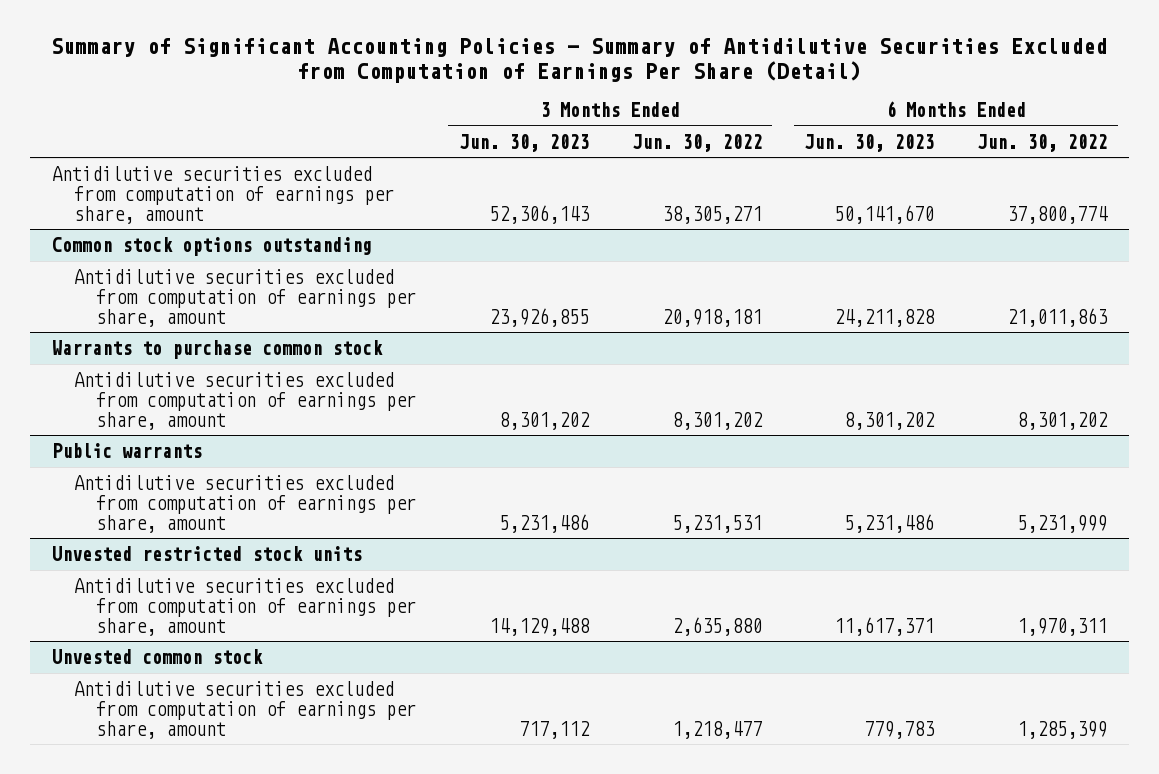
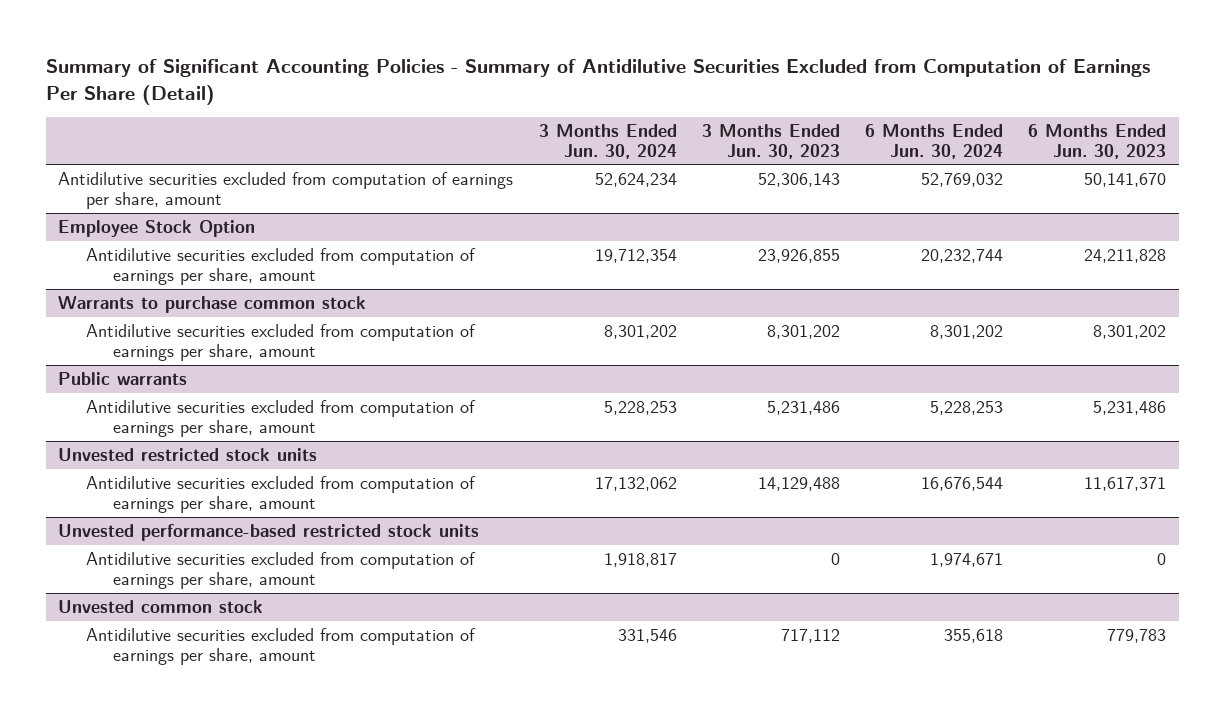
- | 3 Months Ended Jun. 30, 2023 | 3 Months Ended Jun. 30, 2022 | 6 Months Ended Jun. 30, 2023 | 6 Months Ended Jun. 30, 2022
+ | 3 Months Ended Jun. 30, 2024 | 3 Months Ended Jun. 30, 2023 | 6 Months Ended Jun. 30, 2024 | 6 Months Ended Jun. 30, 2023
- Common stock options outstanding
+ Employee Stock Option
+ Unvested performance-based restricted stock units
+ Antidilutive securities excluded from computation of earnings per share, amount | 1,918,817 | 0 | 1,974,671 | 0

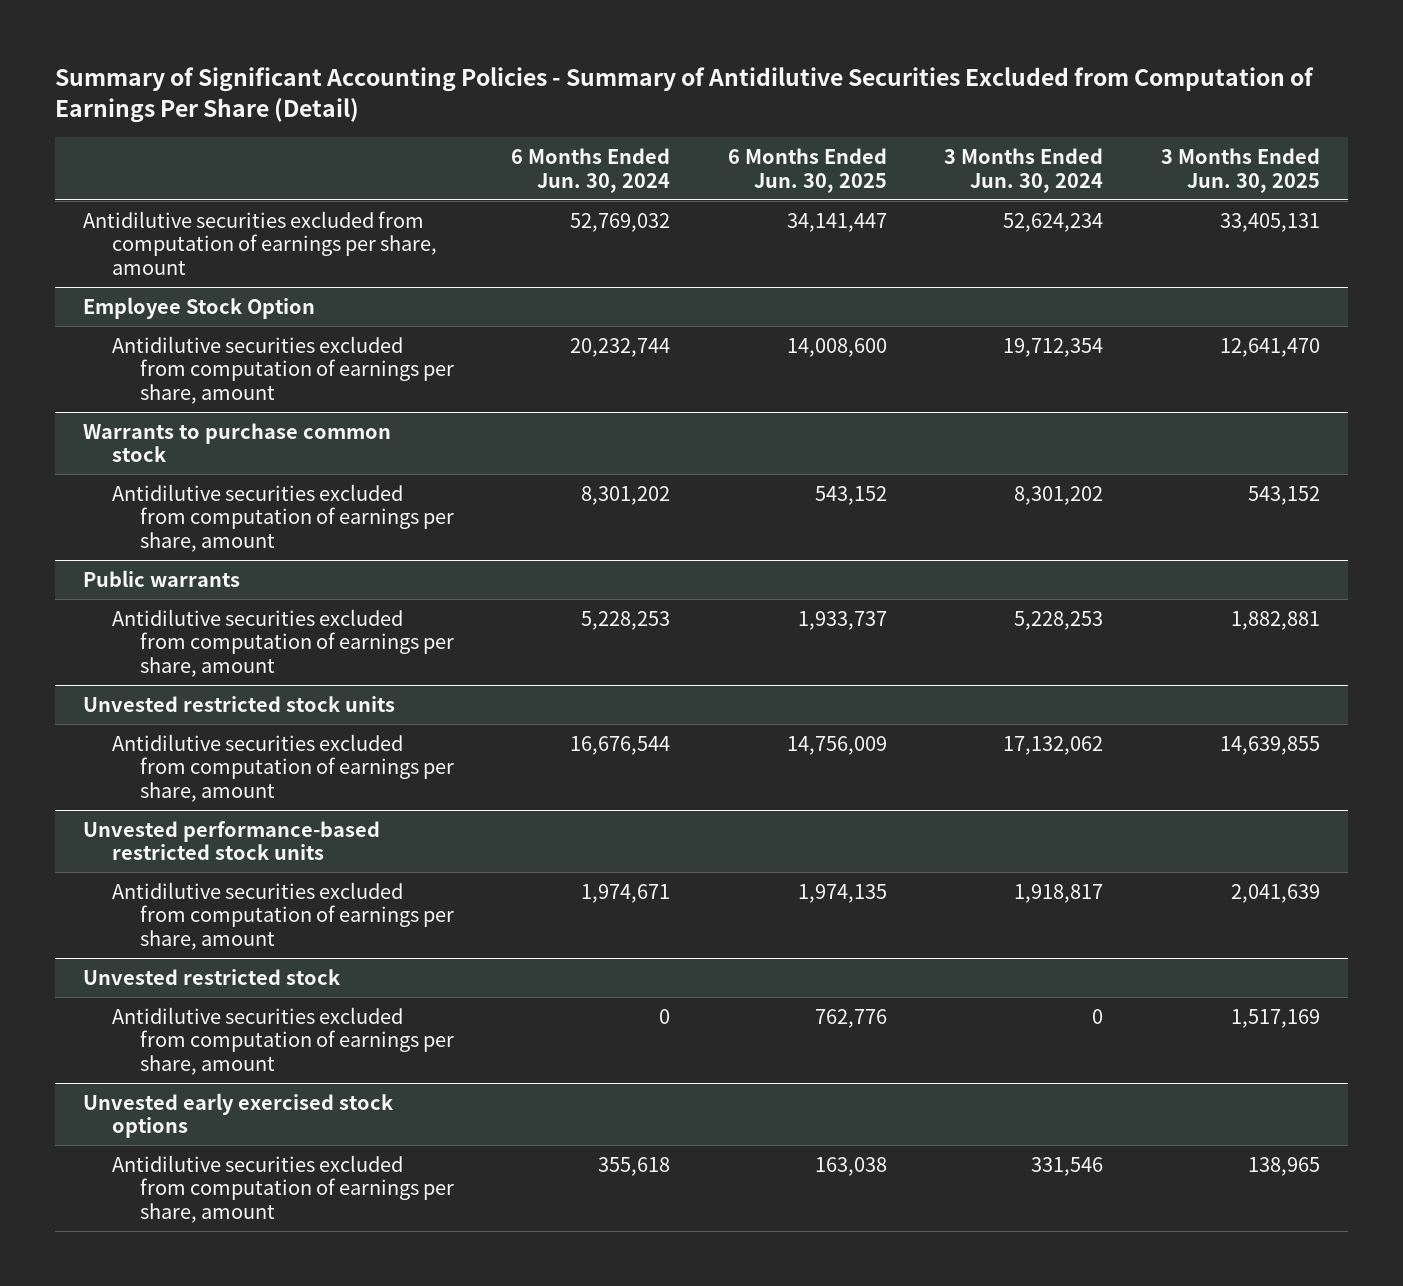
- | 3 Months Ended Jun. 30, 2024 | 3 Months Ended Jun. 30, 2023 | 6 Months Ended Jun. 30, 2024 | 6 Months Ended Jun. 30, 2023
+ | 6 Months Ended Jun. 30, 2024 | 6 Months Ended Jun. 30, 2025 | 3 Months Ended Jun. 30, 2024 | 3 Months Ended Jun. 30, 2025
- Unvested common stock
+ Unvested restricted stock
+ Antidilutive securities excluded from computation of earnings per share, amount | 0 | 762,776 | 0 | 1,517,169
+ Unvested early exercised stock options

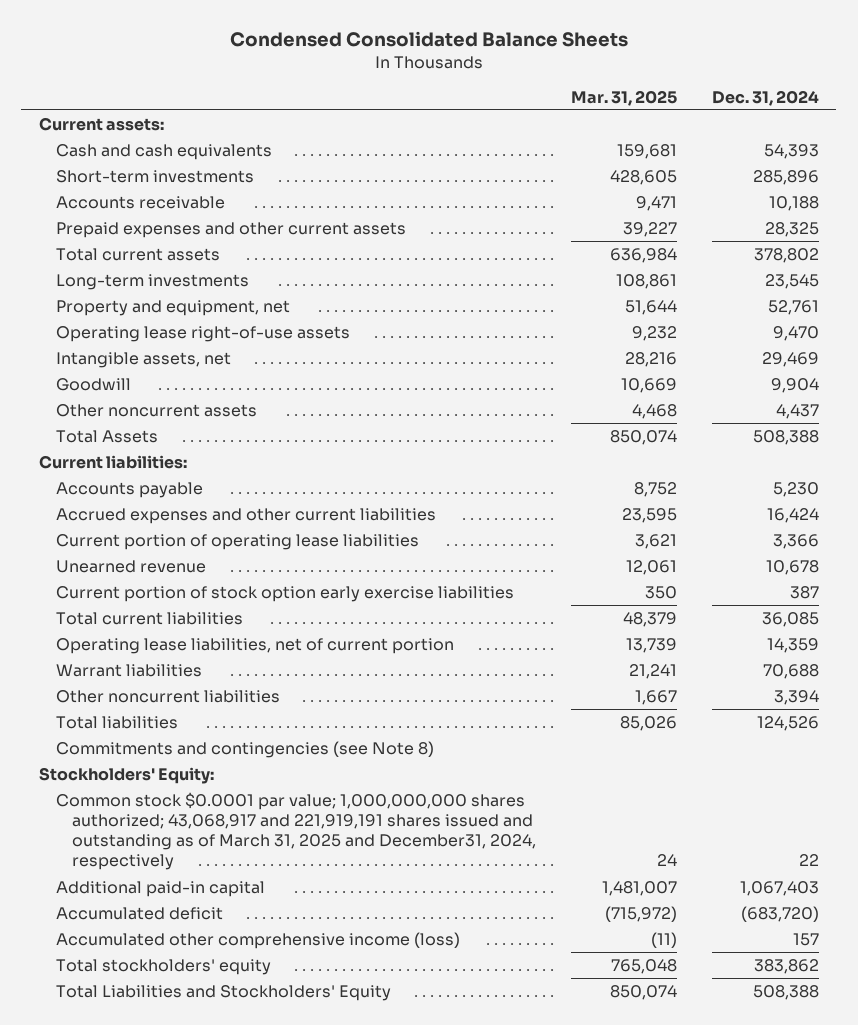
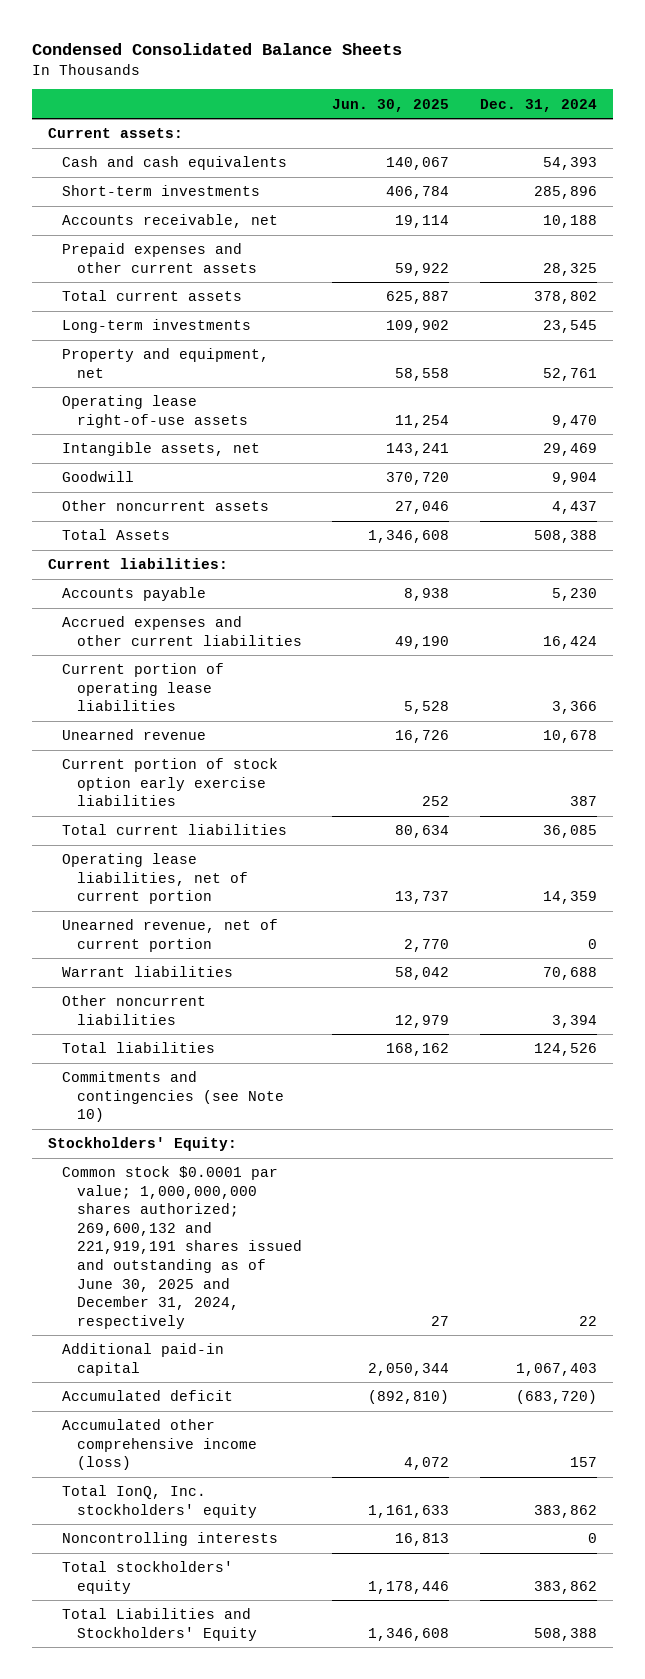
- | Mar. 31, 2025 | Dec. 31, 2024
+ | Jun. 30, 2025 | Dec. 31, 2024
- Accounts receivable | 9,471 | 10,188
+ Accounts receivable, net | 19,114 | 10,188
+ Unearned revenue, net of current portion | 2,770 | 0
- Commitments and contingencies (see Note 8)
+ Commitments and contingencies (see Note 10)
- Common stock $0.0001 par value; 1,000,000,000 shares authorized; 43,068,917 and 221,919,191 shares issued and outstanding as of March 31, 2025 and December31, 2024, respectively | 24 | 22
+ Common stock $0.0001 par value; 1,000,000,000 shares authorized; 269,600,132 and 221,919,191 shares issued and outstanding as of June 30, 2025 and December 31, 2024, respectively | 27 | 22
+ Total IonQ, Inc. stockholders' equity | 1,161,633 | 383,862
+ Noncontrolling interests | 16,813 | 0

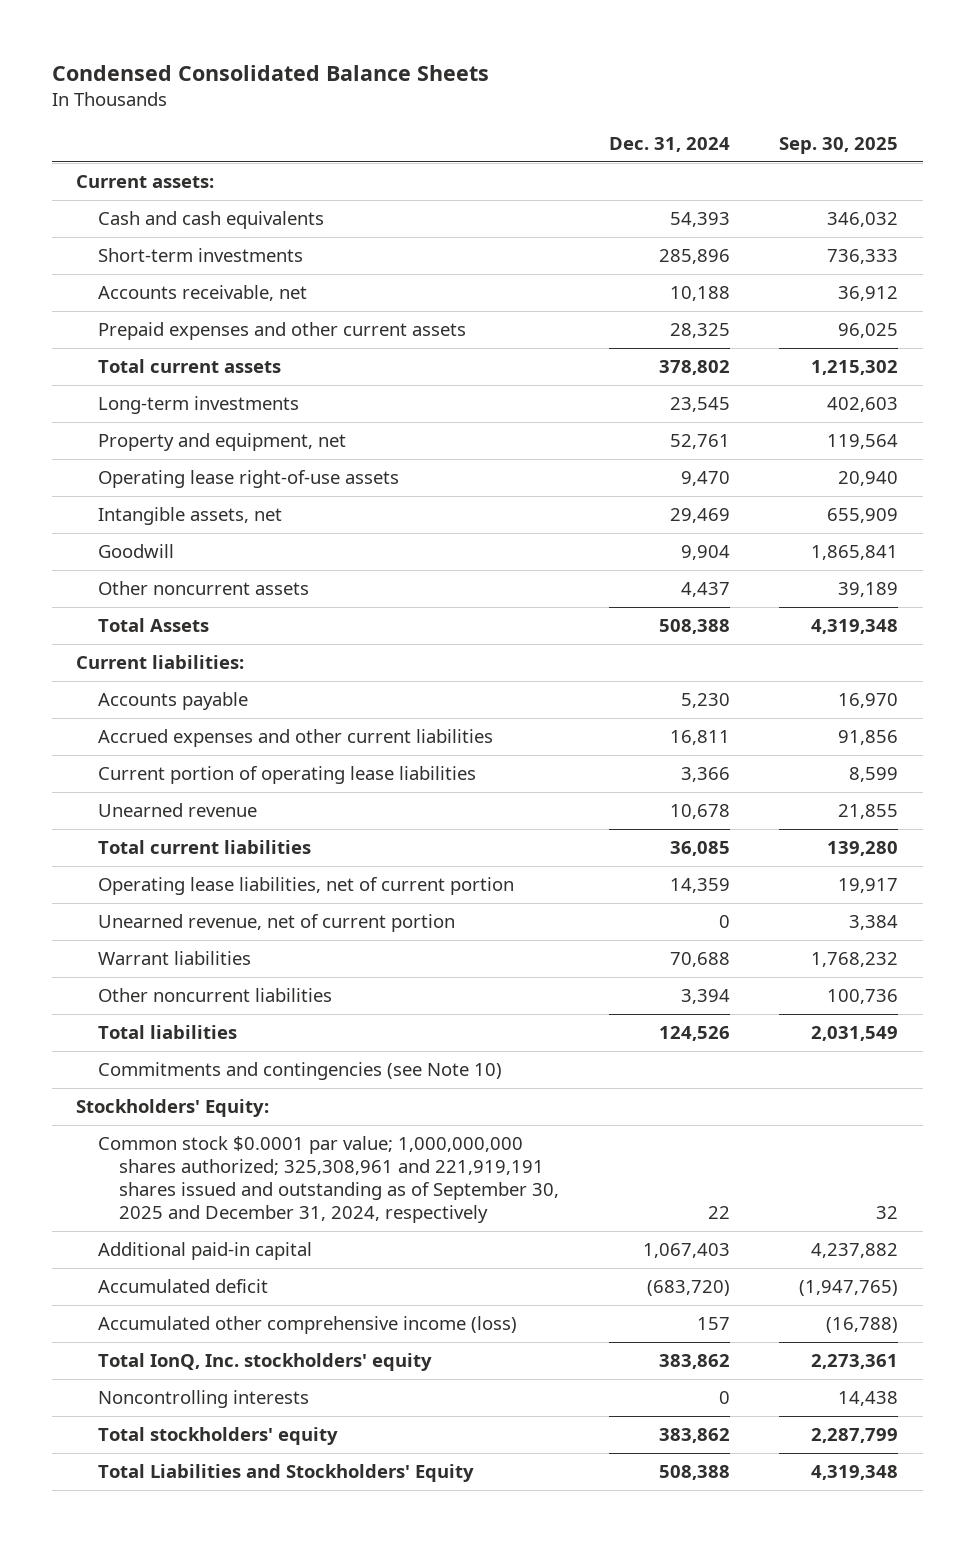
- | Jun. 30, 2025 | Dec. 31, 2024
+ | Dec. 31, 2024 | Sep. 30, 2025
- Accrued expenses and other current liabilities | 49,190 | 16,424
+ Accrued expenses and other current liabilities | 16,811 | 91,856
- Current portion of stock option early exercise liabilities | 252 | 387
- Common stock $0.0001 par value; 1,000,000,000 shares authorized; 269,600,132 and 221,919,191 shares issued and outstanding as of June 30, 2025 and December 31, 2024, respectively | 27 | 22
+ Common stock $0.0001 par value; 1,000,000,000 shares authorized; 325,308,961 and 221,919,191 shares issued and outstanding as of September 30, 2025 and December 31, 2024, respectively | 22 | 32

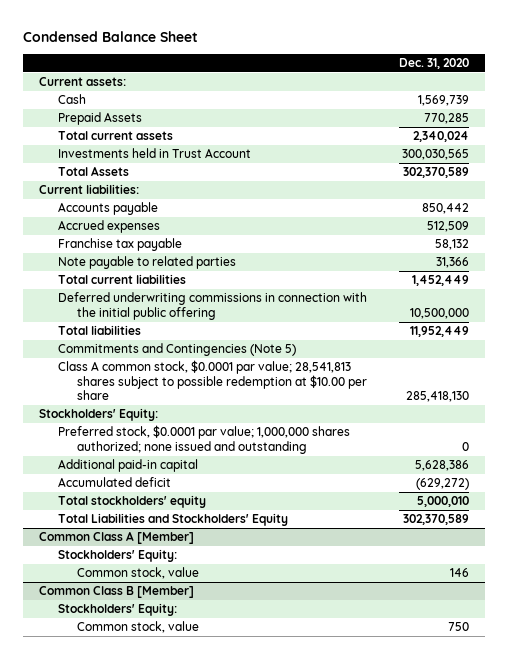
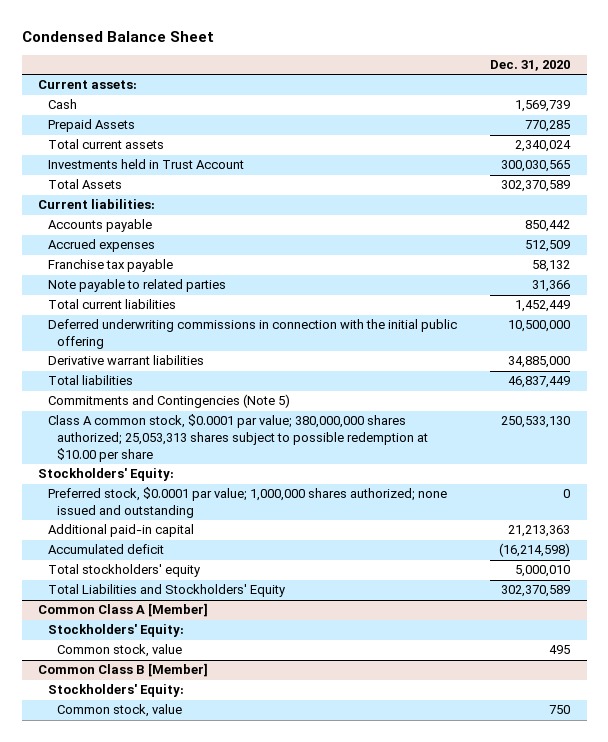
- Total liabilities | 11,952,449
+ Derivative warrant liabilities | 34,885,000
+ Total liabilities | 46,837,449
- Class A common stock, $0.0001 par value; 28,541,813 shares subject to possible redemption at $10.00 per share | 285,418,130
+ Class A common stock, $0.0001 par value; 380,000,000 shares authorized; 25,053,313 shares subject to possible redemption at $10.00 per share | 250,533,130
- Additional paid-in capital | 5,628,386
- Accumulated deficit | (629,272)
+ Additional paid-in capital | 21,213,363
+ Accumulated deficit | (16,214,598)
@ Common Class A [Member]
- Common stock, value | 146
+ Common stock, value | 495

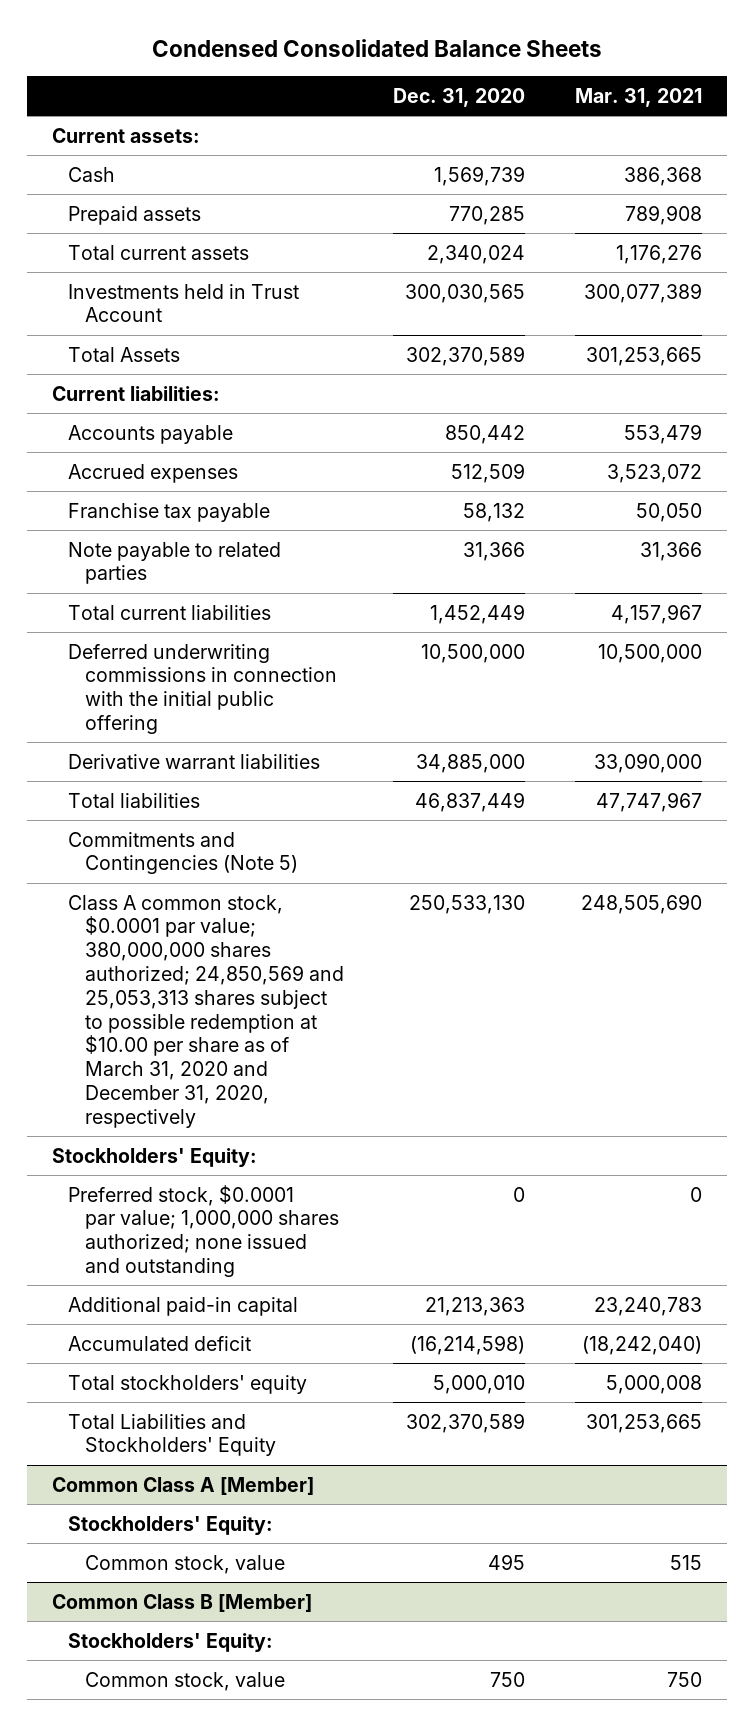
- Condensed Balance Sheet
+ Condensed Consolidated Balance Sheets
- | Dec. 31, 2020
+ | Dec. 31, 2020 | Mar. 31, 2021
- Prepaid Assets | 770,285
+ Prepaid assets | 770,285 | 789,908
- Class A common stock, $0.0001 par value; 380,000,000 shares authorized; 25,053,313 shares subject to possible redemption at $10.00 per share | 250,533,130
+ Class A common stock, $0.0001 par value; 380,000,000 shares authorized; 24,850,569 and 25,053,313 shares subject to possible redemption at $10.00 per share as of March 31, 2020 and December 31, 2020, respectively | 250,533,130 | 248,505,690

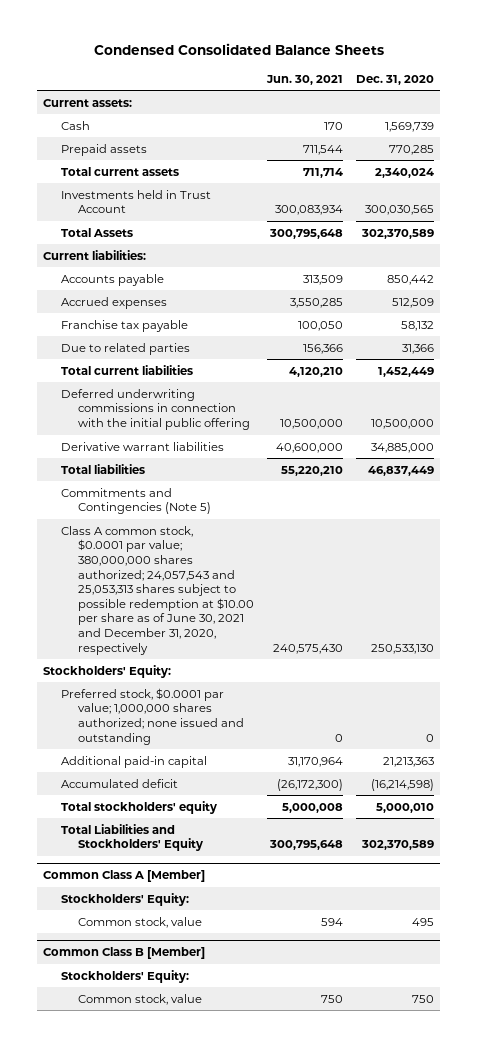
- | Dec. 31, 2020 | Mar. 31, 2021
+ | Jun. 30, 2021 | Dec. 31, 2020
- Note payable to related parties | 31,366 | 31,366
+ Due to related parties | 156,366 | 31,366
- Class A common stock, $0.0001 par value; 380,000,000 shares authorized; 24,850,569 and 25,053,313 shares subject to possible redemption at $10.00 per share as of March 31, 2020 and December 31, 2020, respectively | 250,533,130 | 248,505,690
+ Class A common stock, $0.0001 par value; 380,000,000 shares authorized; 24,057,543 and 25,053,313 shares subject to possible redemption at $10.00 per share as of June 30, 2021 and December 31, 2020, respectively | 240,575,430 | 250,533,130

